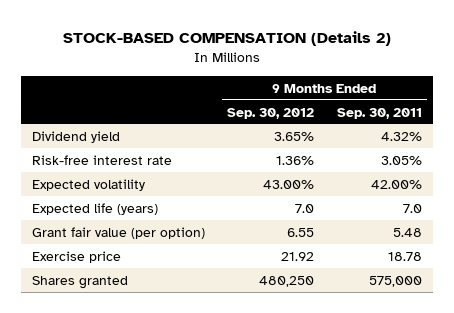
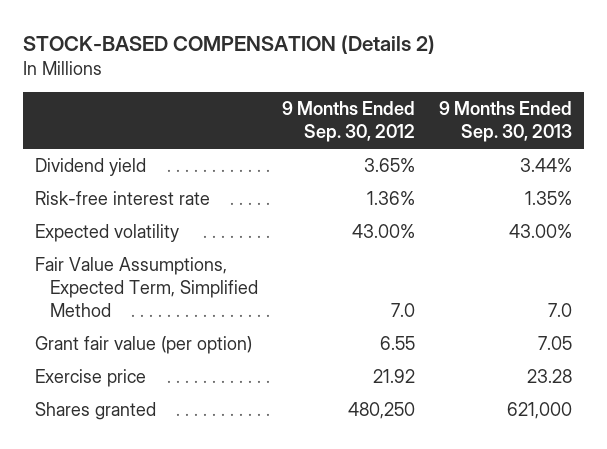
- | 9 Months Ended Sep. 30, 2012 | 9 Months Ended Sep. 30, 2011
+ | 9 Months Ended Sep. 30, 2012 | 9 Months Ended Sep. 30, 2013
- Expected life (years) | 7.0 | 7.0
+ Fair Value Assumptions, Expected Term, Simplified Method | 7.0 | 7.0

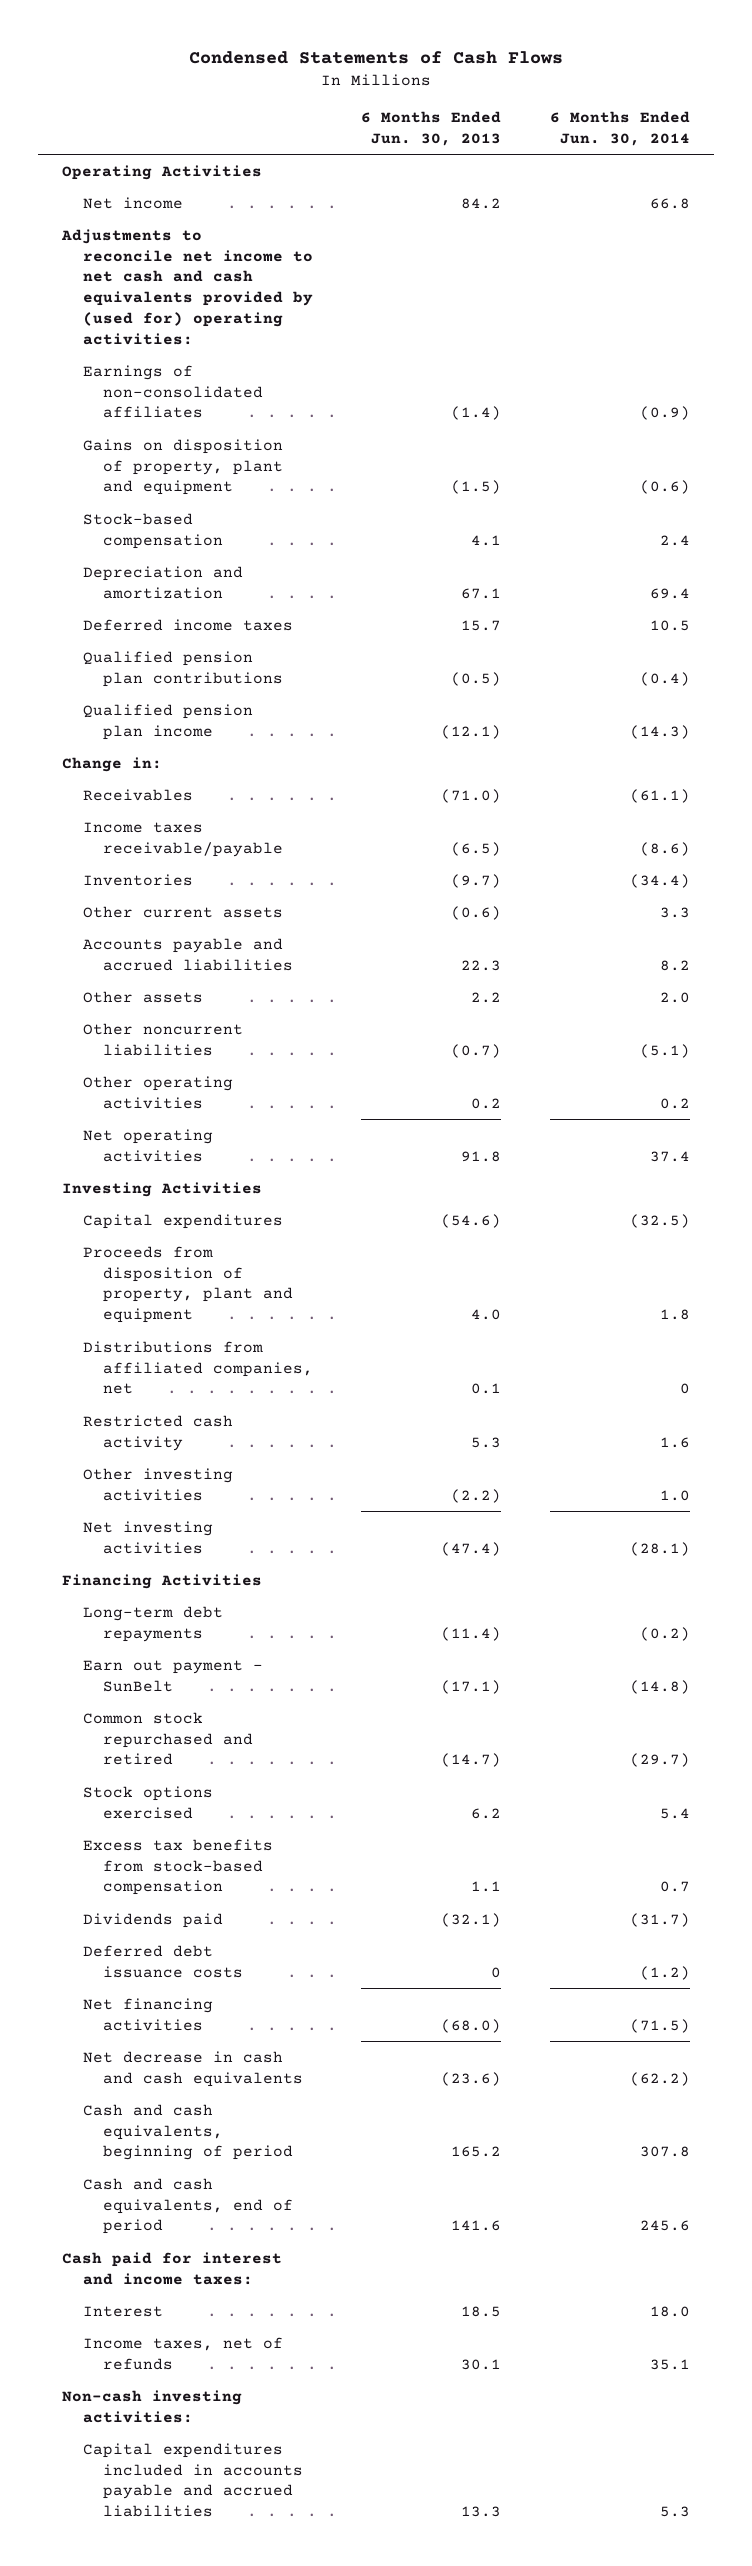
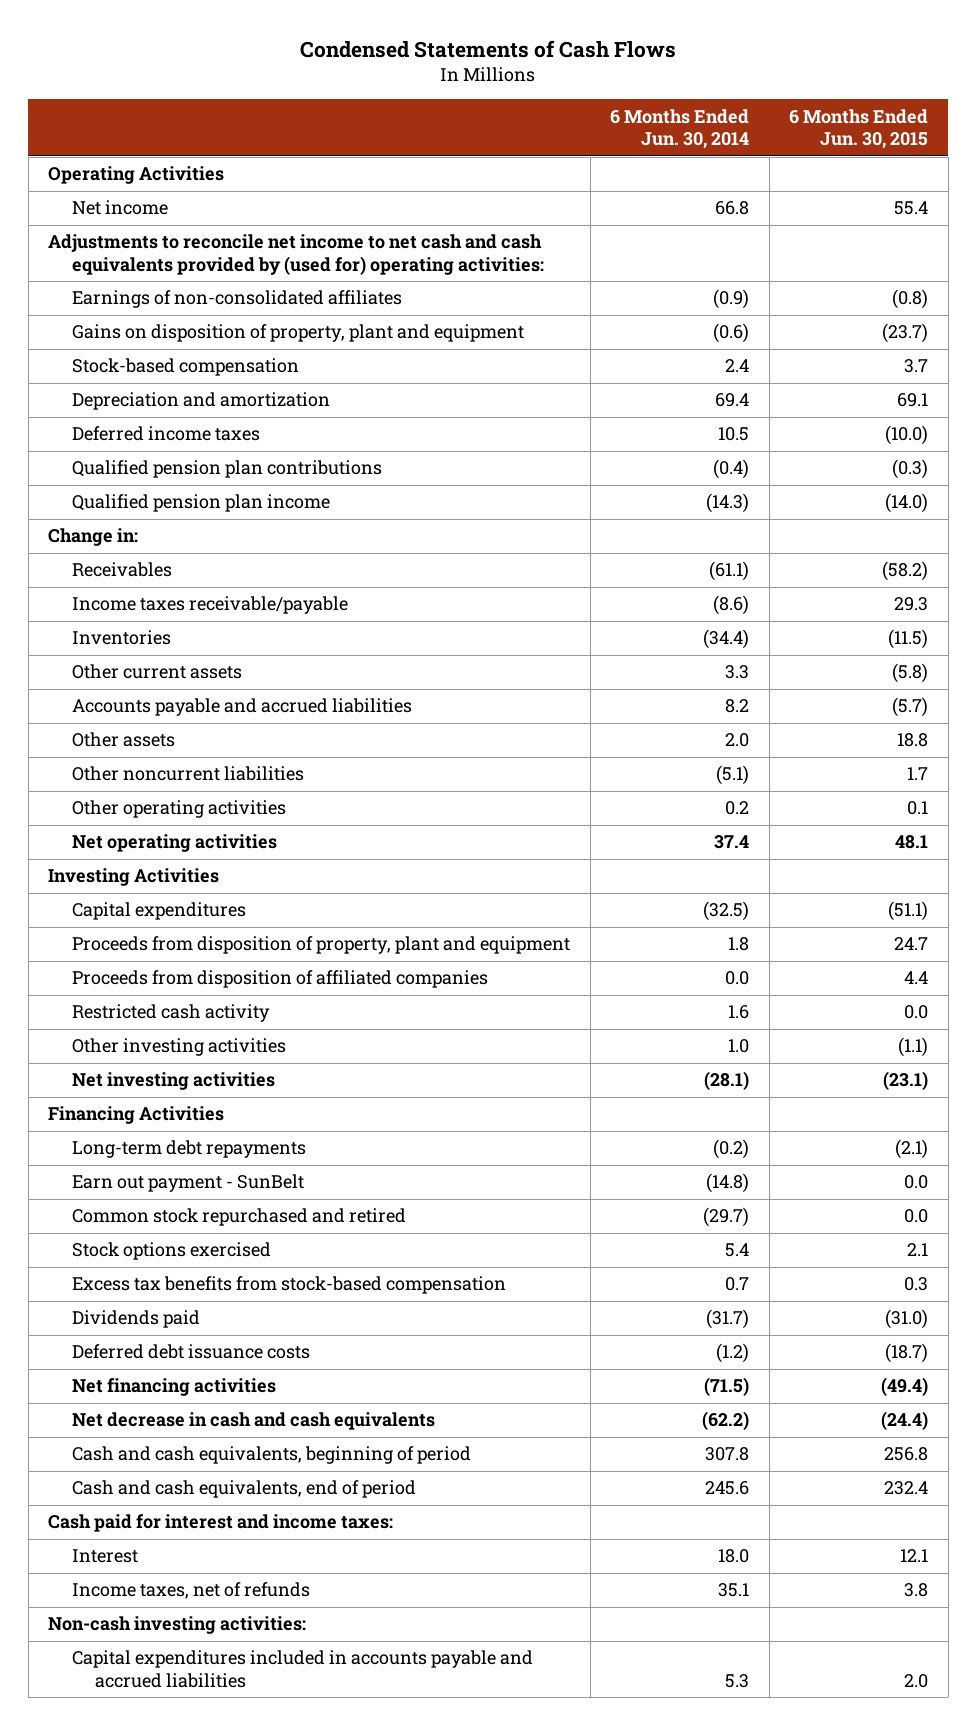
- | 6 Months Ended Jun. 30, 2013 | 6 Months Ended Jun. 30, 2014
+ | 6 Months Ended Jun. 30, 2014 | 6 Months Ended Jun. 30, 2015
- Distributions from affiliated companies, net | 0.1 | 0
+ Proceeds from disposition of affiliated companies | 0.0 | 4.4

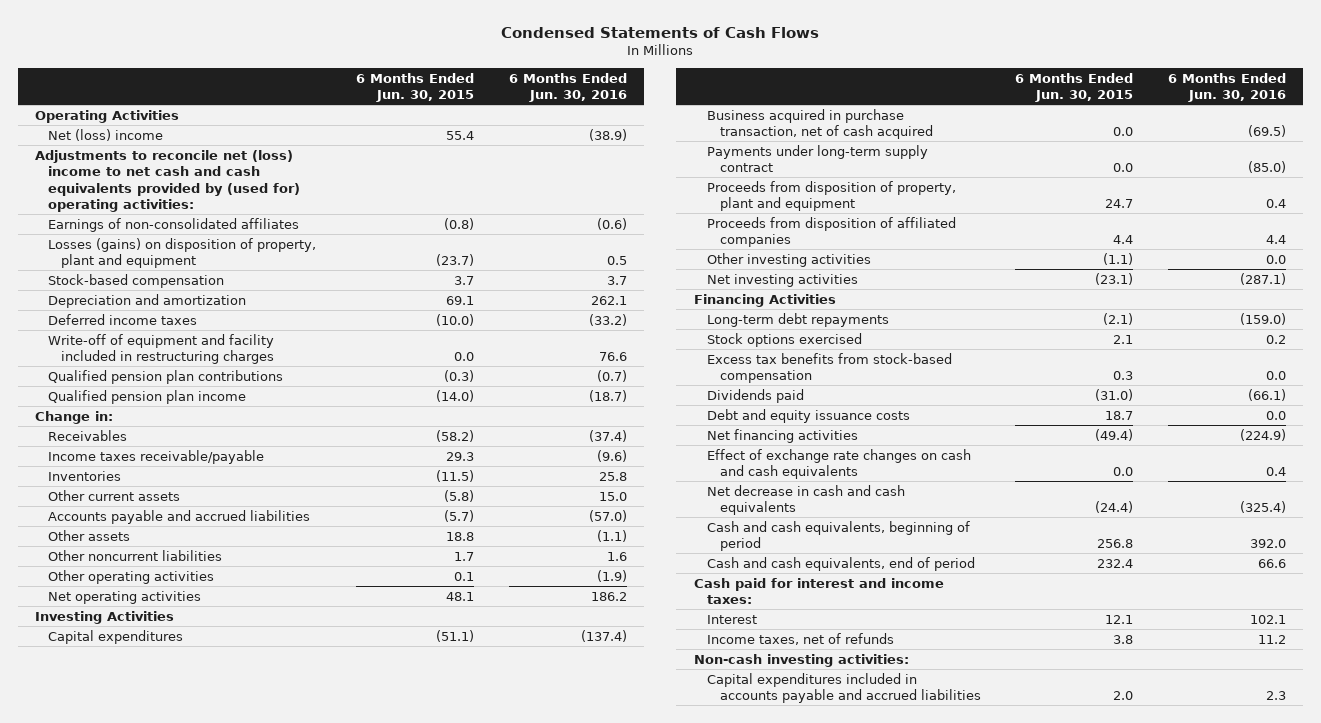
- | 6 Months Ended Jun. 30, 2014 | 6 Months Ended Jun. 30, 2015
+ | 6 Months Ended Jun. 30, 2015 | 6 Months Ended Jun. 30, 2016
- Net income | 66.8 | 55.4
- Adjustments to reconcile net income to net cash and cash equivalents provided by (used for) operating activities:
+ Net (loss) income | 55.4 | (38.9)
+ Adjustments to reconcile net (loss) income to net cash and cash equivalents provided by (used for) operating activities:
- Gains on disposition of property, plant and equipment | (0.6) | (23.7)
+ Losses (gains) on disposition of property, plant and equipment | (23.7) | 0.5
+ Write-off of equipment and facility included in restructuring charges | 0.0 | 76.6
+ Business acquired in purchase transaction, net of cash acquired | 0.0 | (69.5)
+ Payments under long-term supply contract | 0.0 | (85.0)
- Restricted cash activity | 1.6 | 0.0
- Earn out payment - SunBelt | (14.8) | 0.0
- Common stock repurchased and retired | (29.7) | 0.0
- Deferred debt issuance costs | (1.2) | (18.7)
+ Debt and equity issuance costs | 18.7 | 0.0
+ Effect of exchange rate changes on cash and cash equivalents | 0.0 | 0.4

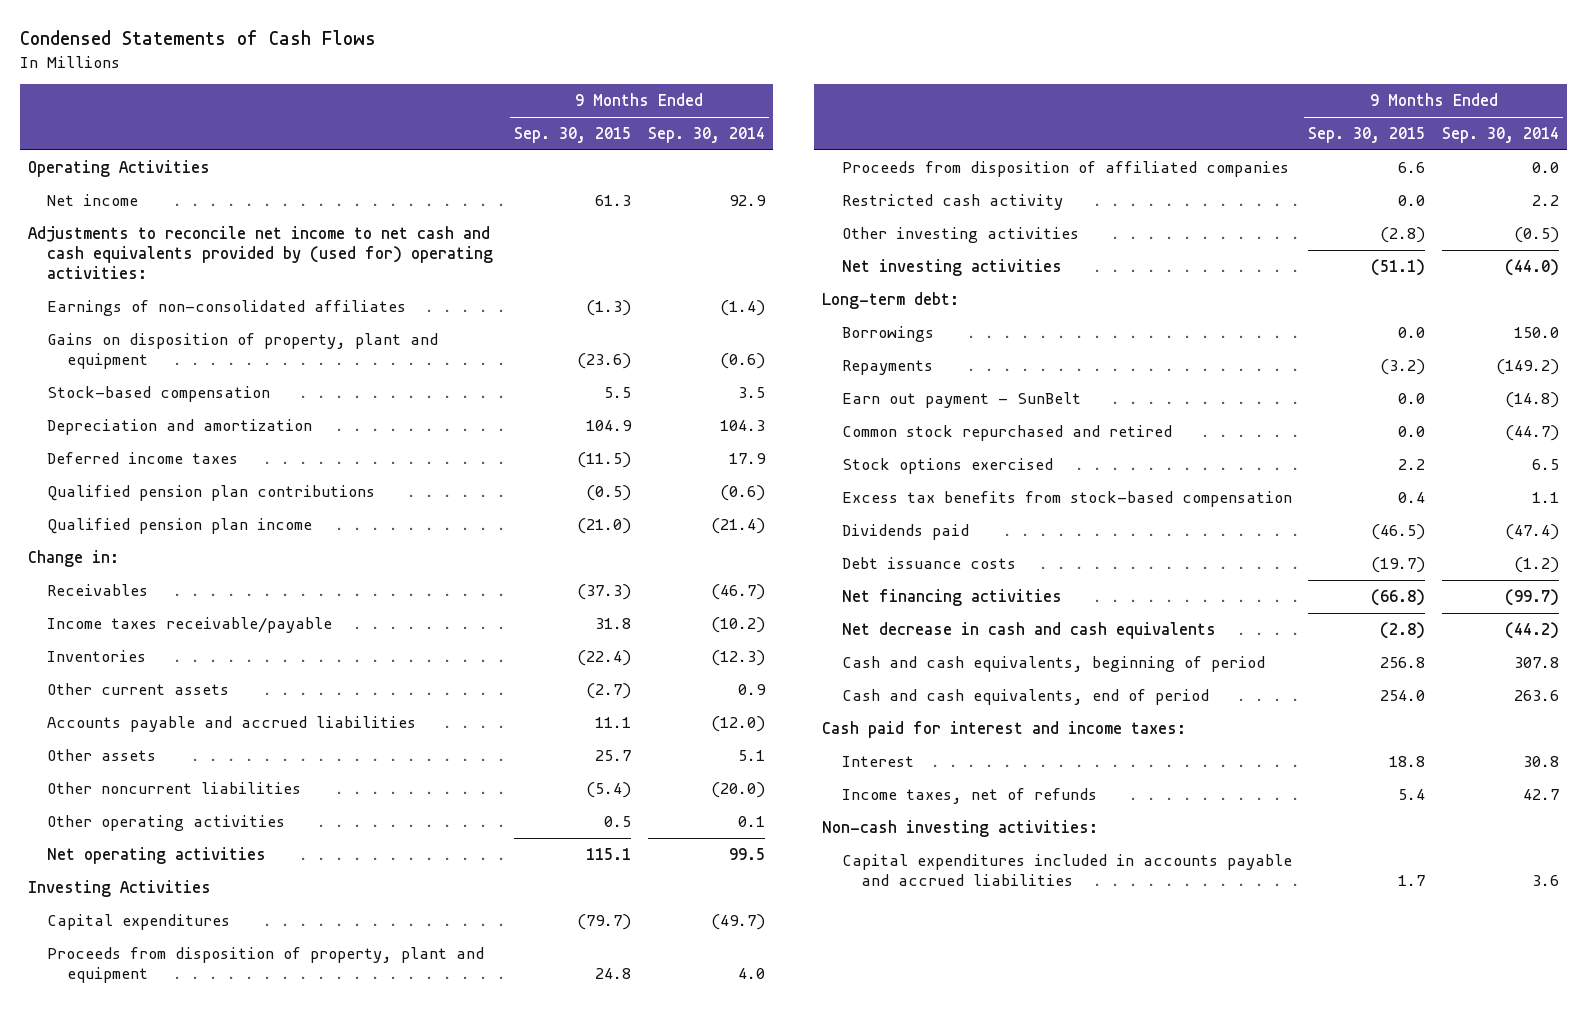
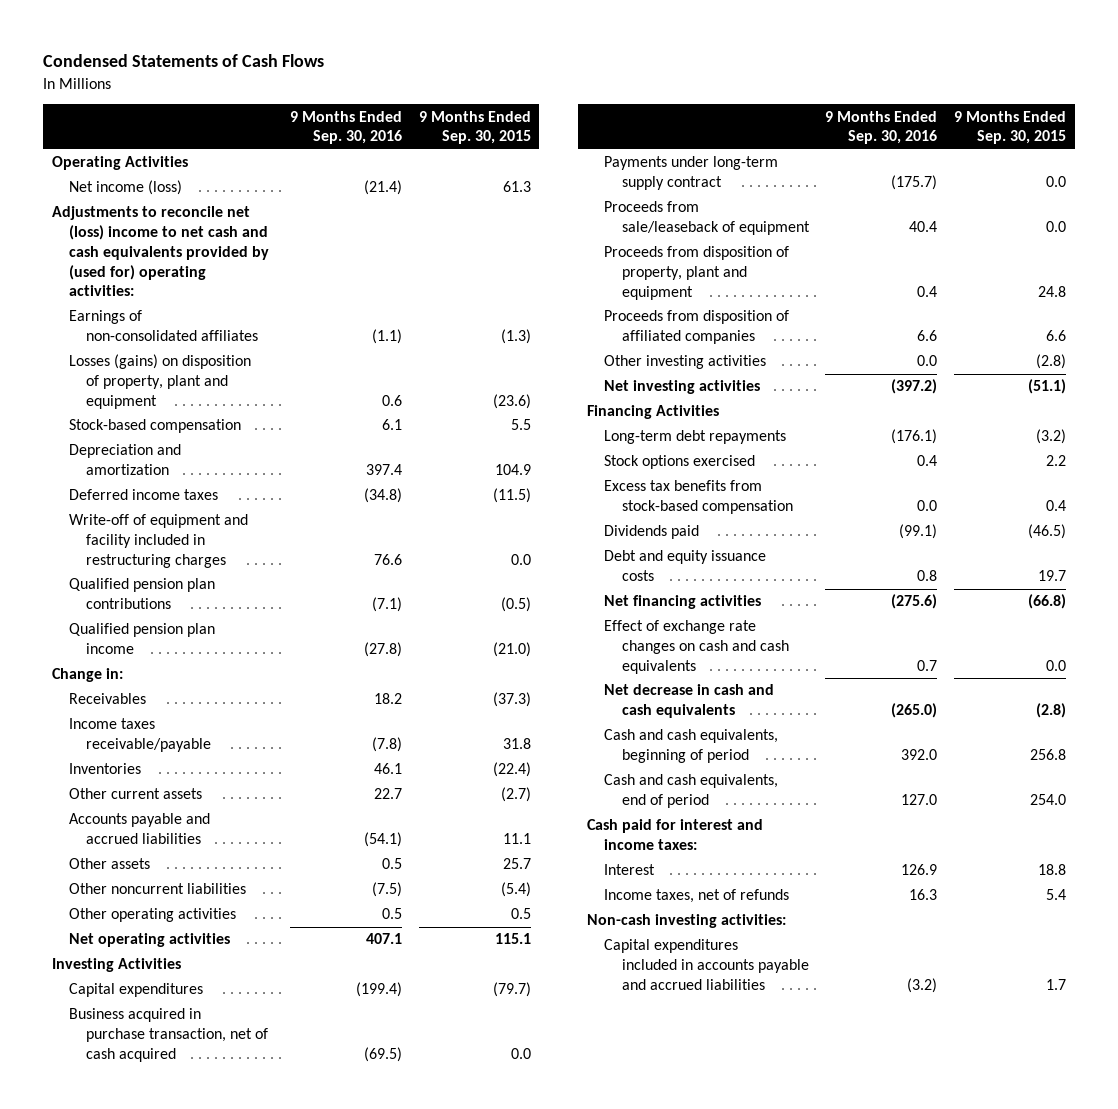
- | 9 Months Ended Sep. 30, 2015 | 9 Months Ended Sep. 30, 2014
+ | 9 Months Ended Sep. 30, 2016 | 9 Months Ended Sep. 30, 2015
- Net income | 61.3 | 92.9
- Adjustments to reconcile net income to net cash and cash equivalents provided by (used for) operating activities:
+ Net income (loss) | (21.4) | 61.3
+ Adjustments to reconcile net (loss) income to net cash and cash equivalents provided by (used for) operating activities:
- Gains on disposition of property, plant and equipment | (23.6) | (0.6)
+ Losses (gains) on disposition of property, plant and equipment | 0.6 | (23.6)
+ Write-off of equipment and facility included in restructuring charges | 76.6 | 0.0
+ Business acquired in purchase transaction, net of cash acquired | (69.5) | 0.0
+ Payments under long-term supply contract | (175.7) | 0.0
+ Proceeds from sale/leaseback of equipment | 40.4 | 0.0
- Restricted cash activity | 0.0 | 2.2
- Long-term debt:
- Borrowings | 0.0 | 150.0
- Repayments | (3.2) | (149.2)
- Earn out payment - SunBelt | 0.0 | (14.8)
- Common stock repurchased and retired | 0.0 | (44.7)
+ Financing Activities
+ Long-term debt repayments | (176.1) | (3.2)
- Debt issuance costs | (19.7) | (1.2)
+ Debt and equity issuance costs | 0.8 | 19.7
+ Effect of exchange rate changes on cash and cash equivalents | 0.7 | 0.0

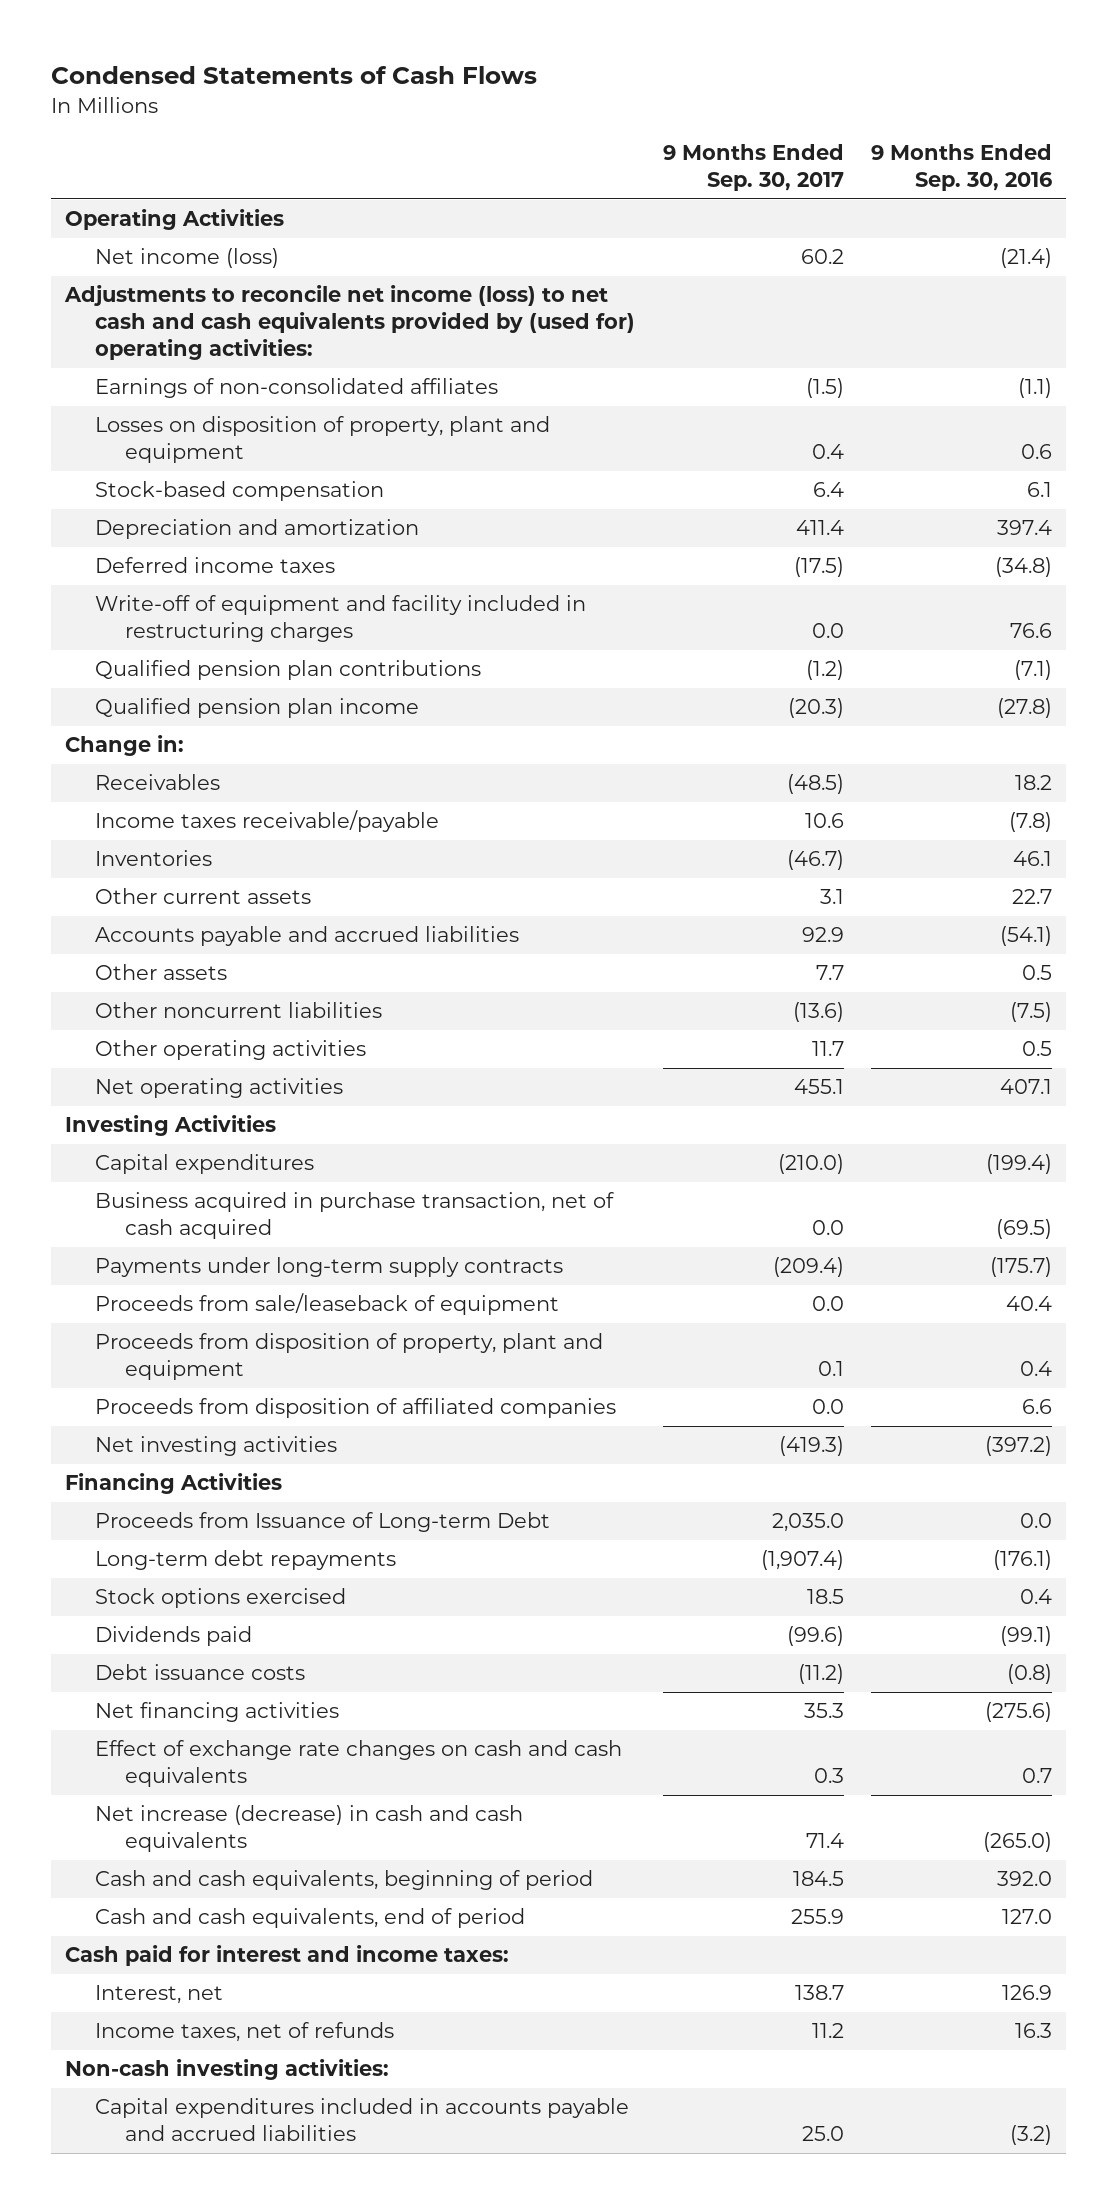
- | 9 Months Ended Sep. 30, 2016 | 9 Months Ended Sep. 30, 2015
+ | 9 Months Ended Sep. 30, 2017 | 9 Months Ended Sep. 30, 2016
- Adjustments to reconcile net (loss) income to net cash and cash equivalents provided by (used for) operating activities:
+ Adjustments to reconcile net income (loss) to net cash and cash equivalents provided by (used for) operating activities:
- Losses (gains) on disposition of property, plant and equipment | 0.6 | (23.6)
+ Losses on disposition of property, plant and equipment | 0.4 | 0.6
- Payments under long-term supply contract | (175.7) | 0.0
+ Payments under long-term supply contracts | (209.4) | (175.7)
- Other investing activities | 0.0 | (2.8)
+ Proceeds from Issuance of Long-term Debt | 2,035.0 | 0.0
- Excess tax benefits from stock-based compensation | 0.0 | 0.4
- Debt and equity issuance costs | 0.8 | 19.7
+ Debt issuance costs | (11.2) | (0.8)
- Net decrease in cash and cash equivalents | (265.0) | (2.8)
+ Net increase (decrease) in cash and cash equivalents | 71.4 | (265.0)
- Interest | 126.9 | 18.8
+ Interest, net | 138.7 | 126.9

